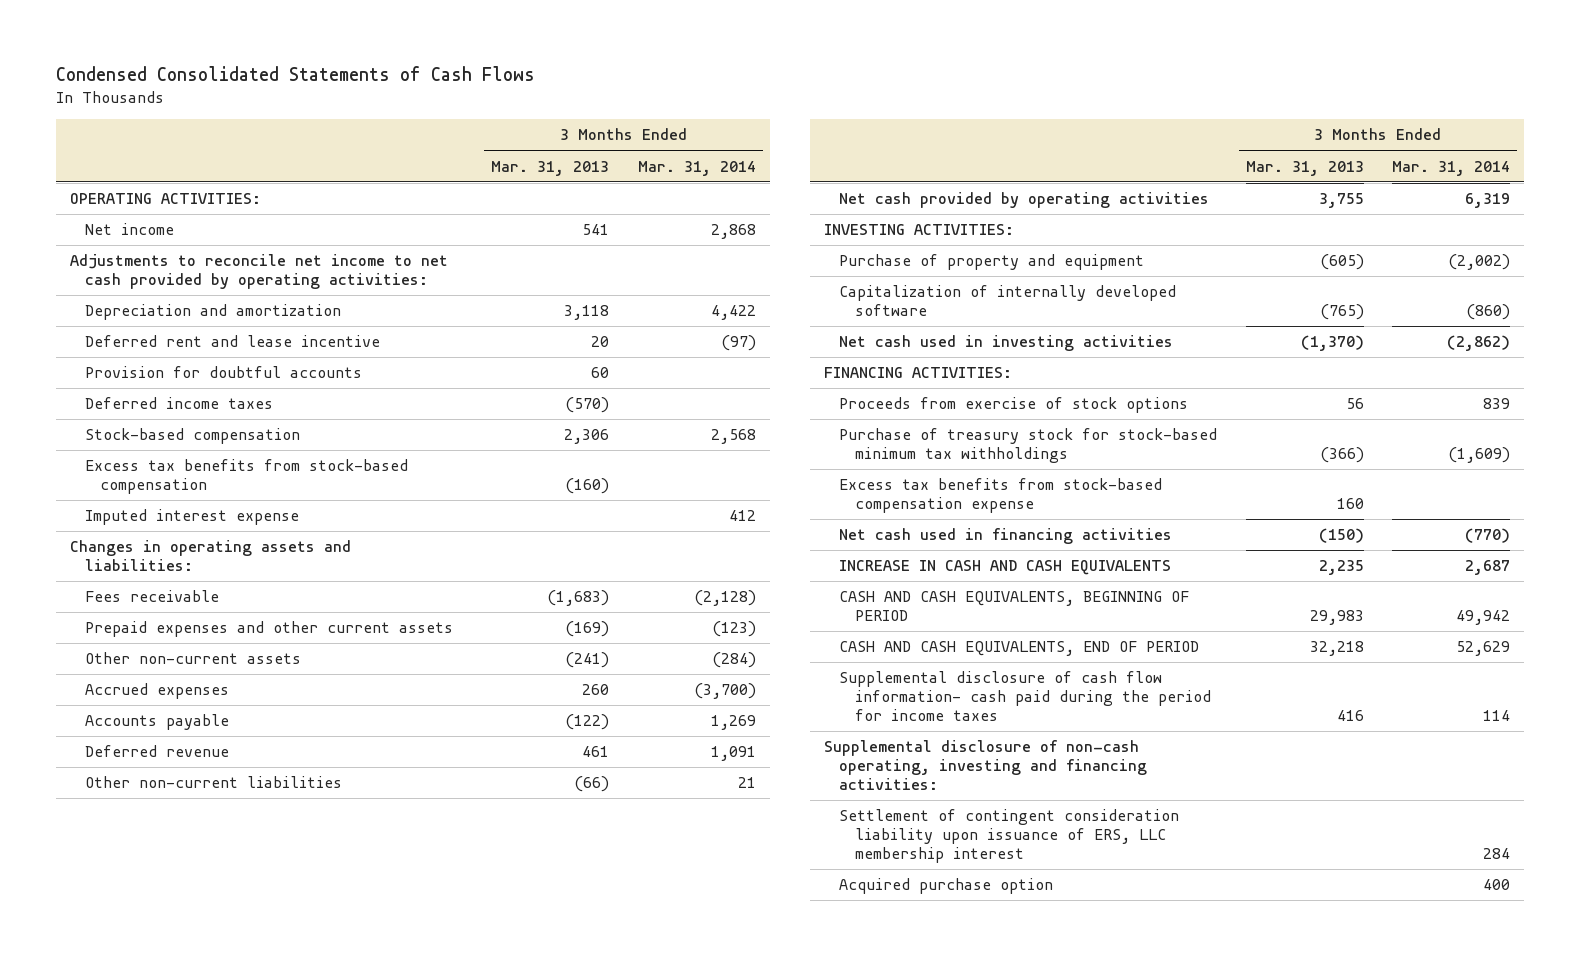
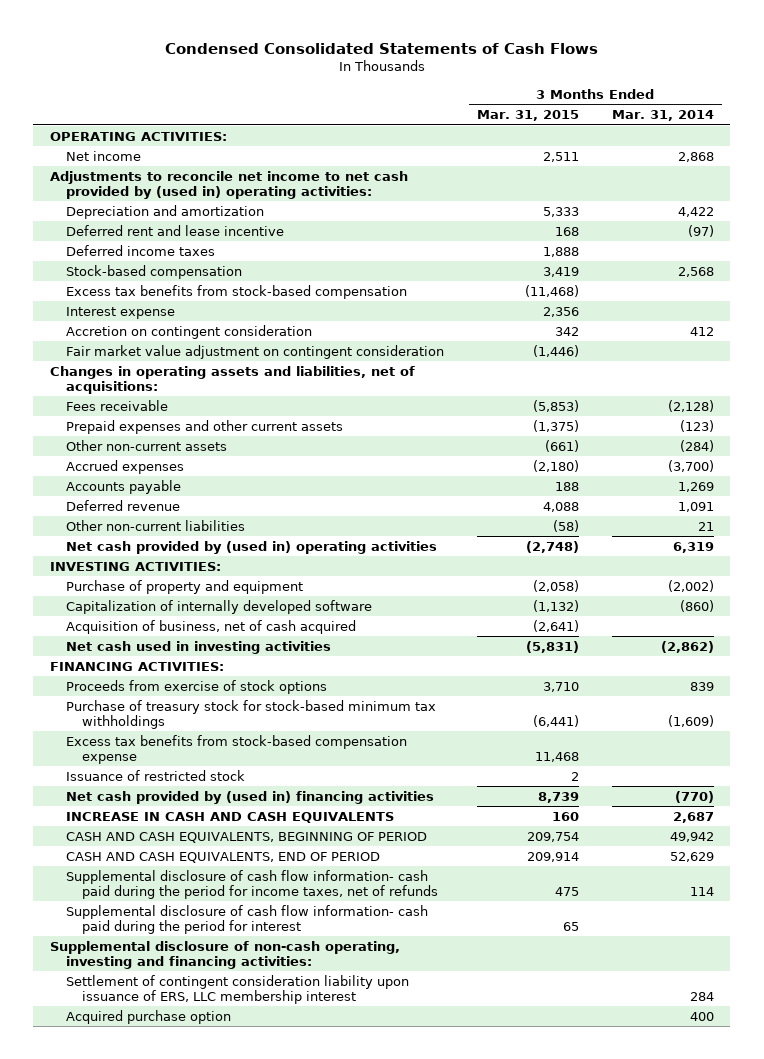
- | 3 Months Ended Mar. 31, 2013 | 3 Months Ended Mar. 31, 2014
+ | 3 Months Ended Mar. 31, 2015 | 3 Months Ended Mar. 31, 2014
- Adjustments to reconcile net income to net cash provided by operating activities:
+ Adjustments to reconcile net income to net cash provided by (used in) operating activities:
- Provision for doubtful accounts | 60 |
- Imputed interest expense | | 412
- Changes in operating assets and liabilities:
+ Interest expense | 2,356 |
+ Accretion on contingent consideration | 342 | 412
+ Fair market value adjustment on contingent consideration | (1,446) |
+ Changes in operating assets and liabilities, net of acquisitions:
- Net cash provided by operating activities | 3,755 | 6,319
+ Net cash provided by (used in) operating activities | (2,748) | 6,319
+ Acquisition of business, net of cash acquired | (2,641) |
- Net cash used in financing activities | (150) | (770)
+ Issuance of restricted stock | 2 |
+ Net cash provided by (used in) financing activities | 8,739 | (770)
- Supplemental disclosure of cash flow information- cash paid during the period for income taxes | 416 | 114
+ Supplemental disclosure of cash flow information- cash paid during the period for income taxes, net of refunds | 475 | 114
+ Supplemental disclosure of cash flow information- cash paid during the period for interest | 65 |

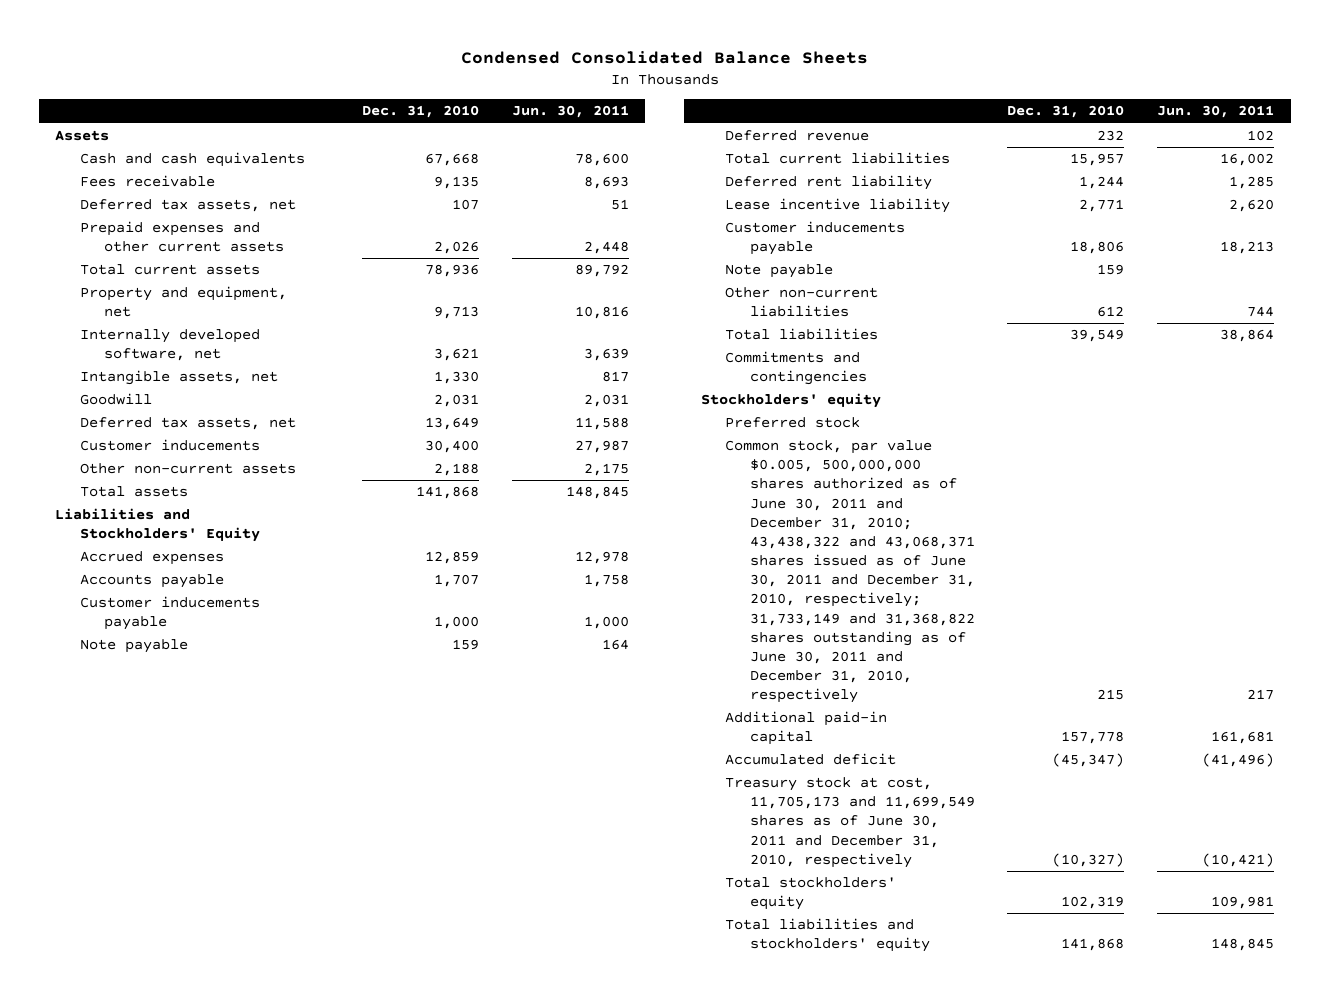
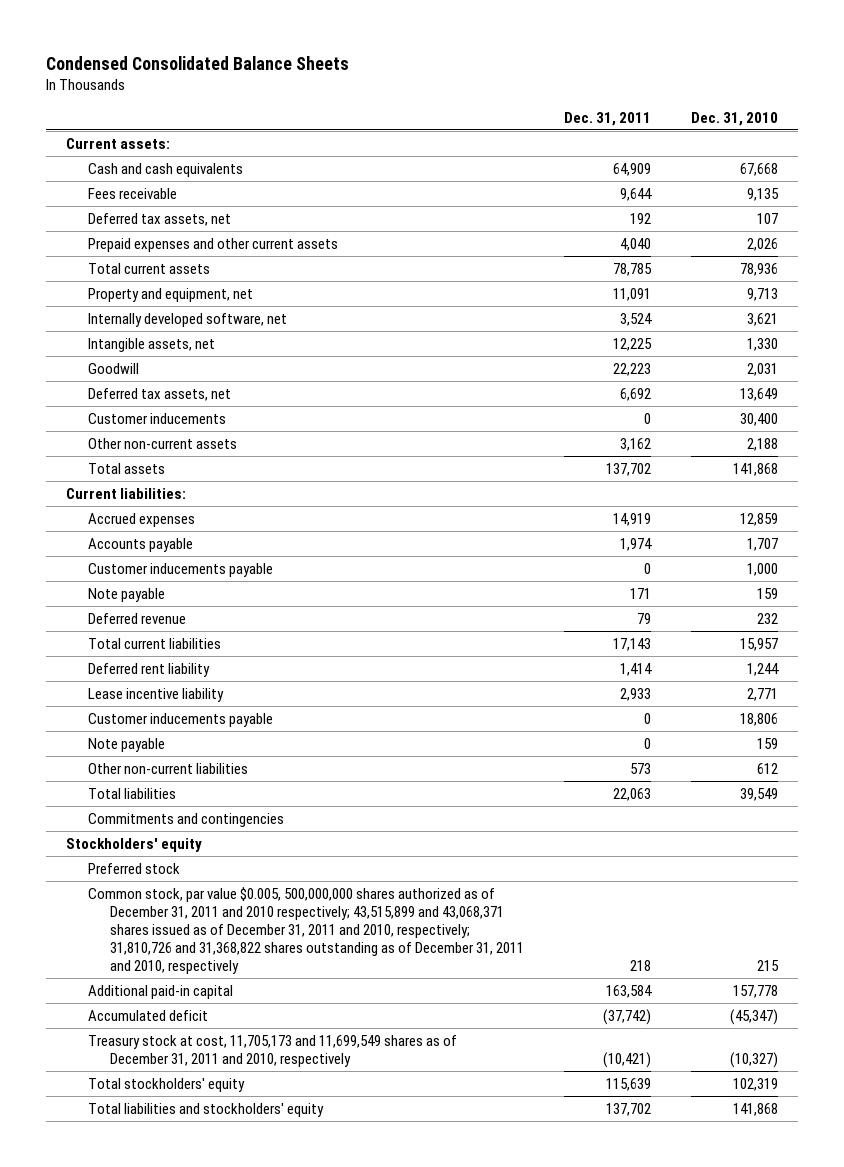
- | Dec. 31, 2010 | Jun. 30, 2011
+ | Dec. 31, 2011 | Dec. 31, 2010
- Assets
+ Current assets:
- Liabilities and Stockholders' Equity
+ Current liabilities:
- Common stock, par value $0.005, 500,000,000 shares authorized as of June 30, 2011 and December 31, 2010; 43,438,322 and 43,068,371 shares issued as of June 30, 2011 and December 31, 2010, respectively; 31,733,149 and 31,368,822 shares outstanding as of June 30, 2011 and December 31, 2010, respectively | 215 | 217
+ Common stock, par value $0.005, 500,000,000 shares authorized as of December 31, 2011 and 2010 respectively; 43,515,899 and 43,068,371 shares issued as of December 31, 2011 and 2010, respectively; 31,810,726 and 31,368,822 shares outstanding as of December 31, 2011 and 2010, respectively | 218 | 215
- Treasury stock at cost, 11,705,173 and 11,699,549 shares as of June 30, 2011 and December 31, 2010, respectively | (10,327) | (10,421)
+ Treasury stock at cost, 11,705,173 and 11,699,549 shares as of December 31, 2011 and 2010, respectively | (10,421) | (10,327)

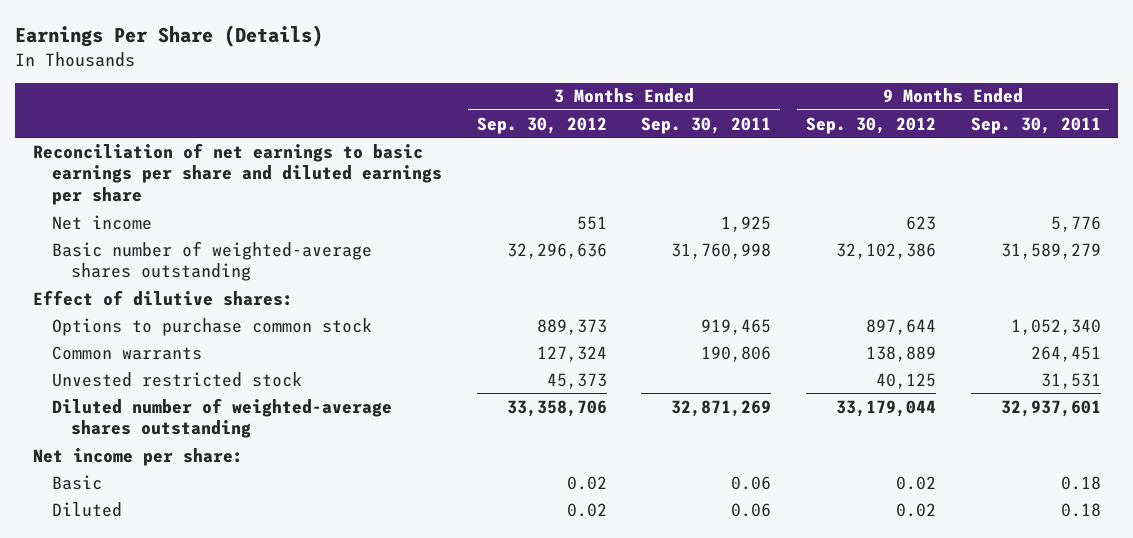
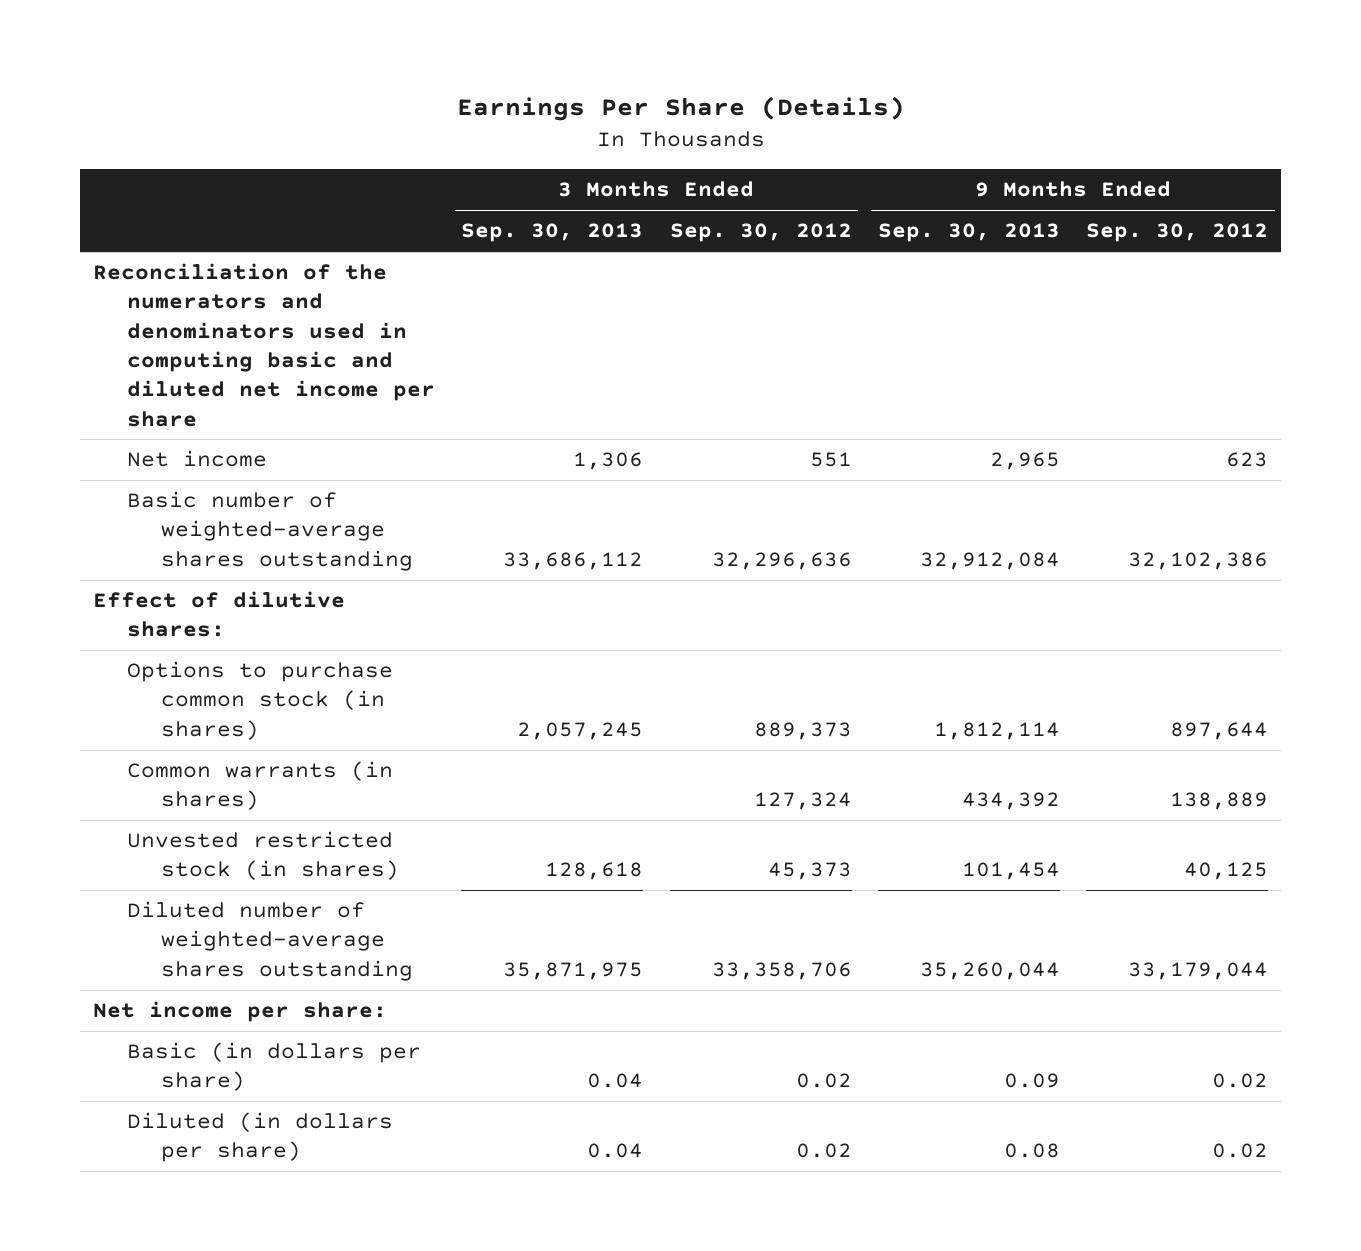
- | 3 Months Ended Sep. 30, 2012 | 3 Months Ended Sep. 30, 2011 | 9 Months Ended Sep. 30, 2012 | 9 Months Ended Sep. 30, 2011
+ | 3 Months Ended Sep. 30, 2013 | 3 Months Ended Sep. 30, 2012 | 9 Months Ended Sep. 30, 2013 | 9 Months Ended Sep. 30, 2012
- Reconciliation of net earnings to basic earnings per share and diluted earnings per share
+ Reconciliation of the numerators and denominators used in computing basic and diluted net income per share
- Options to purchase common stock | 889,373 | 919,465 | 897,644 | 1,052,340
- Common warrants | 127,324 | 190,806 | 138,889 | 264,451
- Unvested restricted stock | 45,373 | | 40,125 | 31,531
+ Options to purchase common stock (in shares) | 2,057,245 | 889,373 | 1,812,114 | 897,644
+ Common warrants (in shares) | | 127,324 | 434,392 | 138,889
+ Unvested restricted stock (in shares) | 128,618 | 45,373 | 101,454 | 40,125
- Basic | 0.02 | 0.06 | 0.02 | 0.18
- Diluted | 0.02 | 0.06 | 0.02 | 0.18
+ Basic (in dollars per share) | 0.04 | 0.02 | 0.09 | 0.02
+ Diluted (in dollars per share) | 0.04 | 0.02 | 0.08 | 0.02

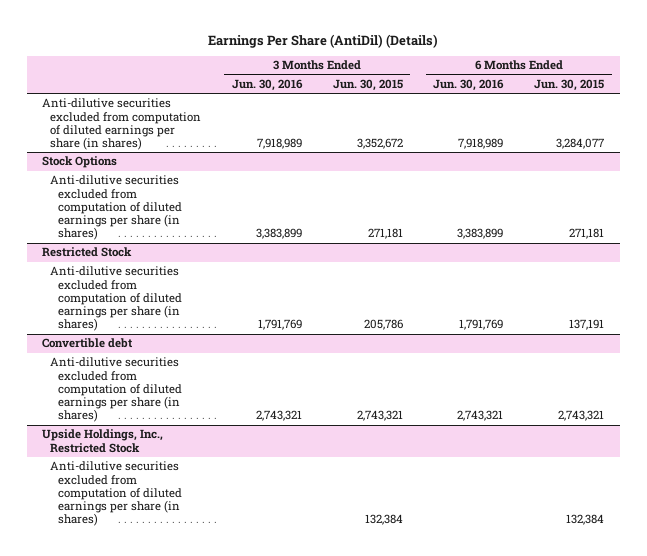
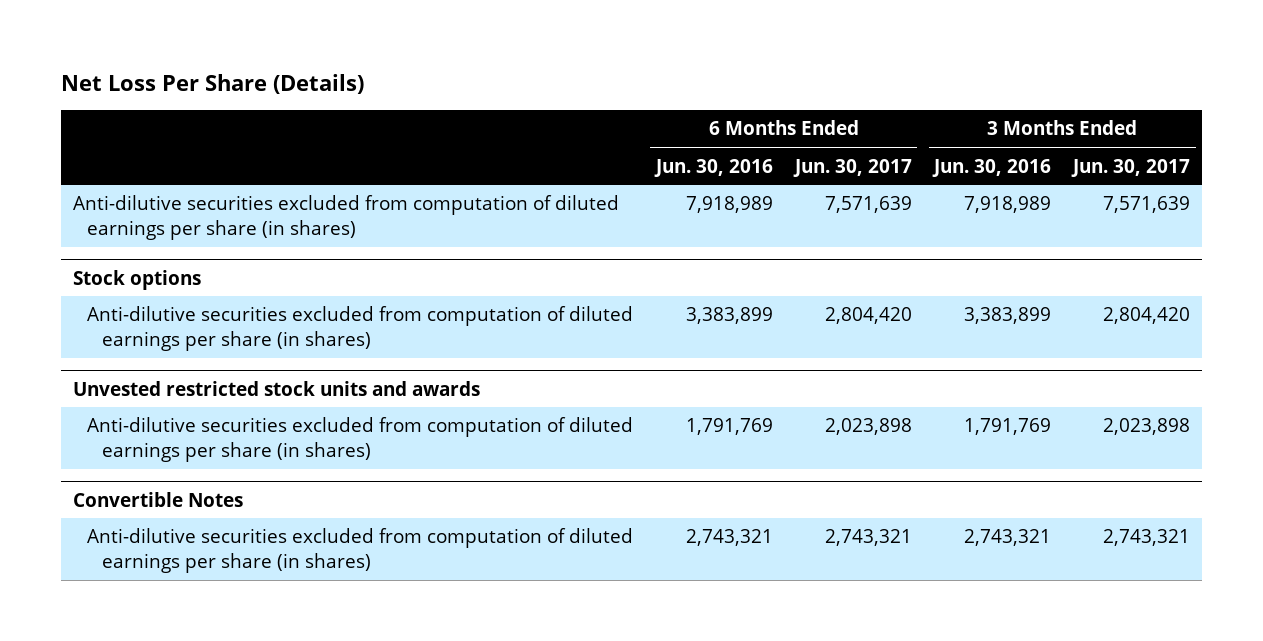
- Earnings Per Share (AntiDil) (Details)
+ Net Loss Per Share (Details)
- | 3 Months Ended Jun. 30, 2016 | 3 Months Ended Jun. 30, 2015 | 6 Months Ended Jun. 30, 2016 | 6 Months Ended Jun. 30, 2015
+ | 6 Months Ended Jun. 30, 2016 | 6 Months Ended Jun. 30, 2017 | 3 Months Ended Jun. 30, 2016 | 3 Months Ended Jun. 30, 2017
- Stock Options
+ Stock options
- Restricted Stock
+ Unvested restricted stock units and awards
- Convertible debt
+ Convertible Notes
- Upside Holdings, Inc., Restricted Stock
- Anti-dilutive securities excluded from computation of diluted earnings per share (in shares) | | 132,384 | | 132,384

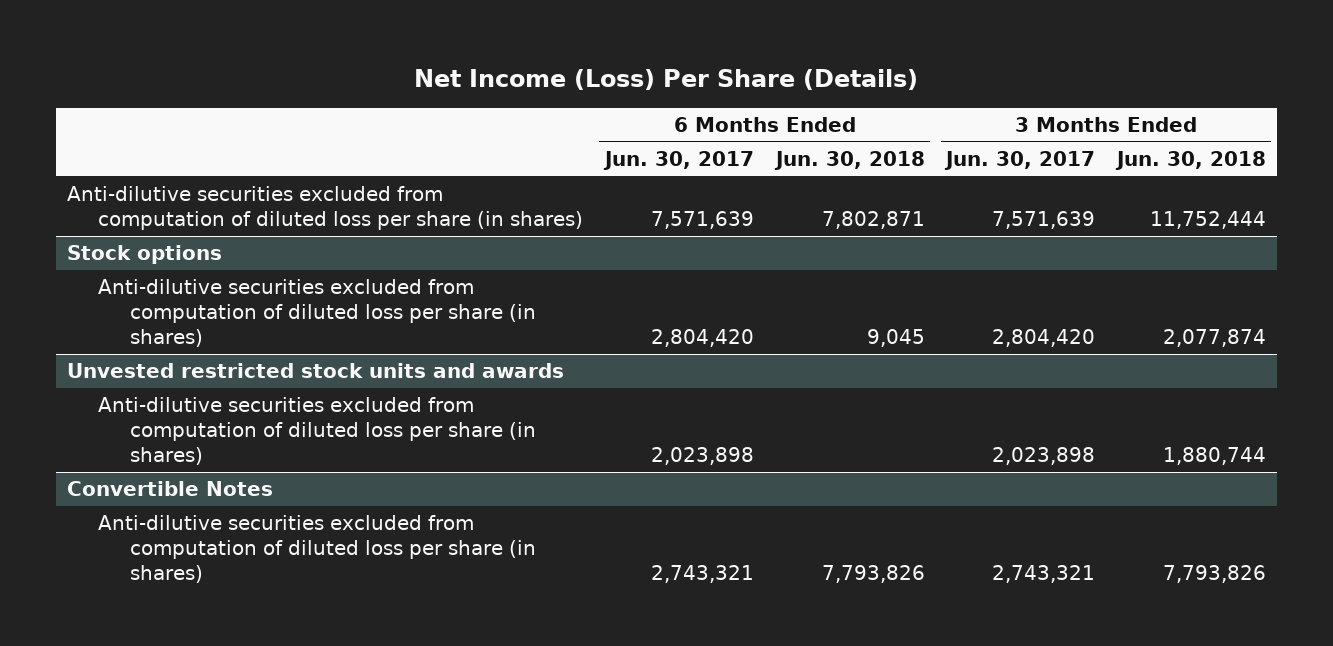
- Net Loss Per Share (Details)
+ Net Income (Loss) Per Share (Details)
- | 6 Months Ended Jun. 30, 2016 | 6 Months Ended Jun. 30, 2017 | 3 Months Ended Jun. 30, 2016 | 3 Months Ended Jun. 30, 2017
+ | 6 Months Ended Jun. 30, 2017 | 6 Months Ended Jun. 30, 2018 | 3 Months Ended Jun. 30, 2017 | 3 Months Ended Jun. 30, 2018
- Anti-dilutive securities excluded from computation of diluted earnings per share (in shares) | 7,918,989 | 7,571,639 | 7,918,989 | 7,571,639
+ Anti-dilutive securities excluded from computation of diluted loss per share (in shares) | 7,571,639 | 7,802,871 | 7,571,639 | 11,752,444
@ Stock options
- Anti-dilutive securities excluded from computation of diluted earnings per share (in shares) | 3,383,899 | 2,804,420 | 3,383,899 | 2,804,420
+ Anti-dilutive securities excluded from computation of diluted loss per share (in shares) | 2,804,420 | 9,045 | 2,804,420 | 2,077,874
@ Unvested restricted stock units and awards
- Anti-dilutive securities excluded from computation of diluted earnings per share (in shares) | 1,791,769 | 2,023,898 | 1,791,769 | 2,023,898
+ Anti-dilutive securities excluded from computation of diluted loss per share (in shares) | 2,023,898 | | 2,023,898 | 1,880,744
@ Convertible Notes
- Anti-dilutive securities excluded from computation of diluted earnings per share (in shares) | 2,743,321 | 2,743,321 | 2,743,321 | 2,743,321
+ Anti-dilutive securities excluded from computation of diluted loss per share (in shares) | 2,743,321 | 7,793,826 | 2,743,321 | 7,793,826

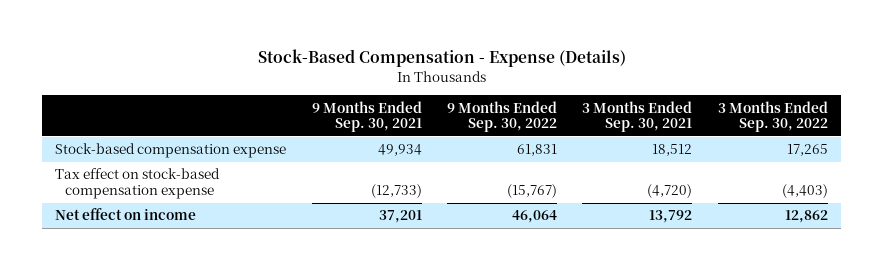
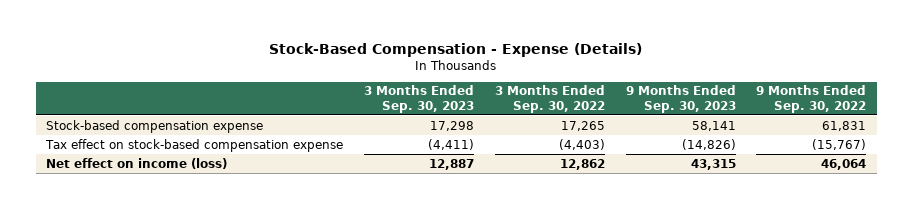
- | 9 Months Ended Sep. 30, 2021 | 9 Months Ended Sep. 30, 2022 | 3 Months Ended Sep. 30, 2021 | 3 Months Ended Sep. 30, 2022
+ | 3 Months Ended Sep. 30, 2023 | 3 Months Ended Sep. 30, 2022 | 9 Months Ended Sep. 30, 2023 | 9 Months Ended Sep. 30, 2022
- Net effect on income | 37,201 | 46,064 | 13,792 | 12,862
+ Net effect on income (loss) | 12,887 | 12,862 | 43,315 | 46,064

